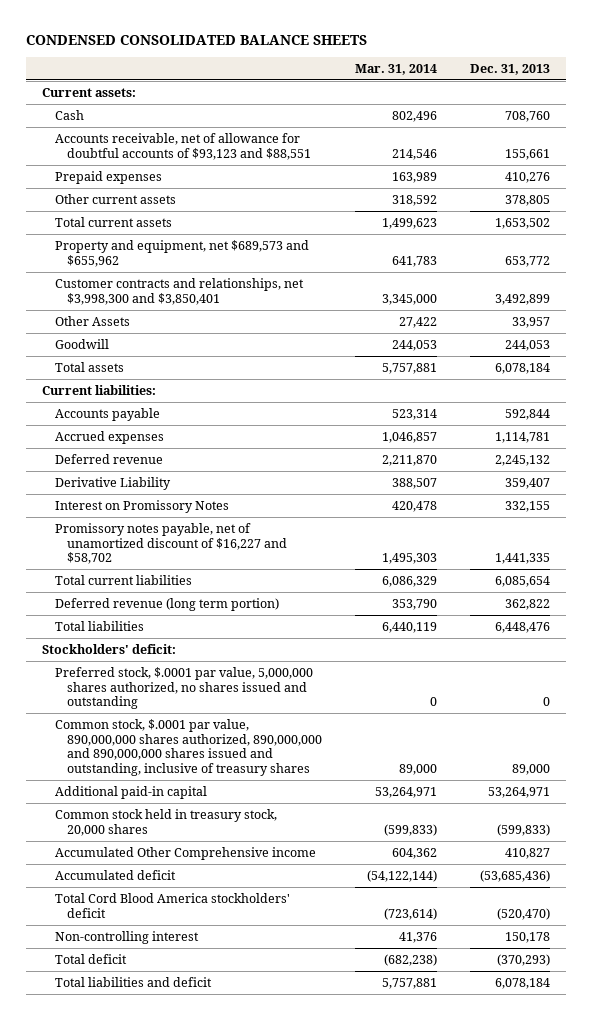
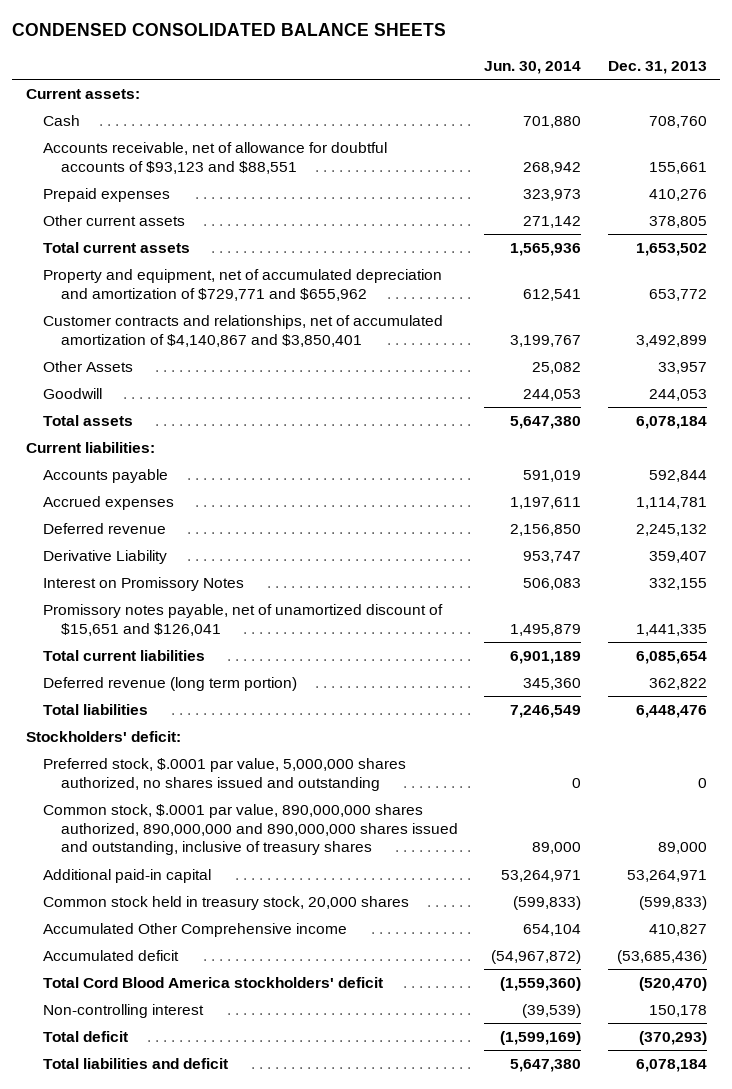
- | Mar. 31, 2014 | Dec. 31, 2013
+ | Jun. 30, 2014 | Dec. 31, 2013
- Property and equipment, net $689,573 and $655,962 | 641,783 | 653,772
- Customer contracts and relationships, net $3,998,300 and $3,850,401 | 3,345,000 | 3,492,899
+ Property and equipment, net of accumulated depreciation and amortization of $729,771 and $655,962 | 612,541 | 653,772
+ Customer contracts and relationships, net of accumulated amortization of $4,140,867 and $3,850,401 | 3,199,767 | 3,492,899
- Promissory notes payable, net of unamortized discount of $16,227 and $58,702 | 1,495,303 | 1,441,335
+ Promissory notes payable, net of unamortized discount of $15,651 and $126,041 | 1,495,879 | 1,441,335

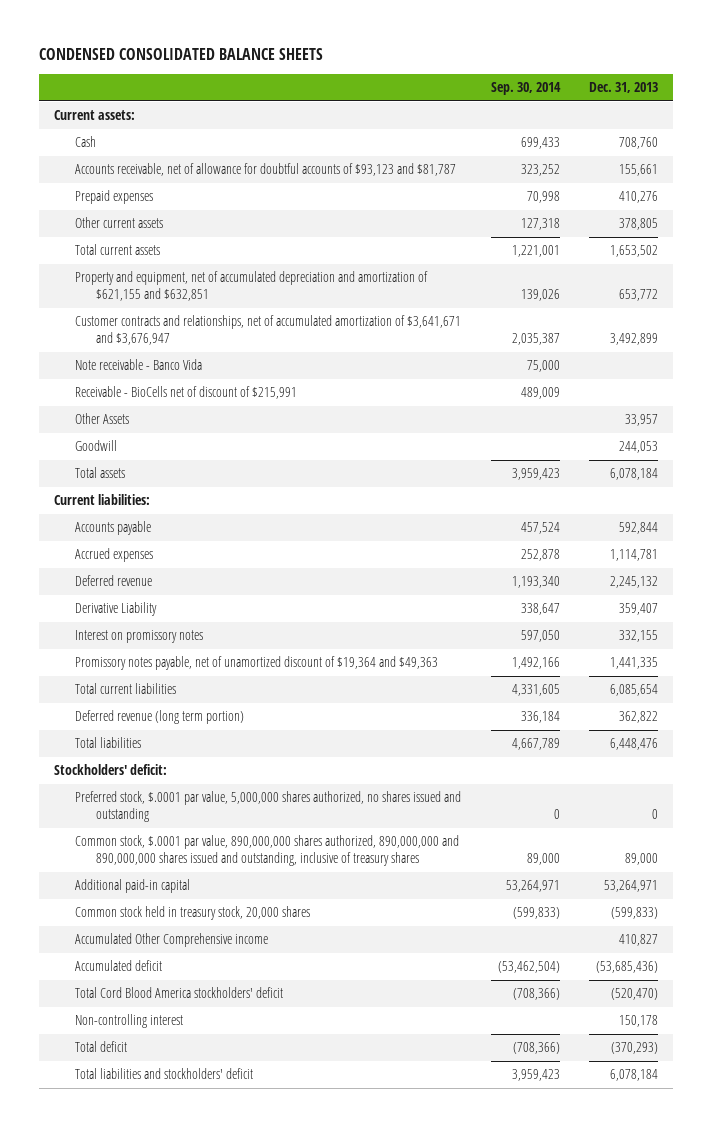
- | Jun. 30, 2014 | Dec. 31, 2013
+ | Sep. 30, 2014 | Dec. 31, 2013
- Accounts receivable, net of allowance for doubtful accounts of $93,123 and $88,551 | 268,942 | 155,661
+ Accounts receivable, net of allowance for doubtful accounts of $93,123 and $81,787 | 323,252 | 155,661
- Property and equipment, net of accumulated depreciation and amortization of $729,771 and $655,962 | 612,541 | 653,772
- Customer contracts and relationships, net of accumulated amortization of $4,140,867 and $3,850,401 | 3,199,767 | 3,492,899
+ Property and equipment, net of accumulated depreciation and amortization of $621,155 and $632,851 | 139,026 | 653,772
+ Customer contracts and relationships, net of accumulated amortization of $3,641,671 and $3,676,947 | 2,035,387 | 3,492,899
+ Note receivable - Banco Vida | 75,000 |
+ Receivable - BioCells net of discount of $215,991 | 489,009 |
- Interest on Promissory Notes | 506,083 | 332,155
- Promissory notes payable, net of unamortized discount of $15,651 and $126,041 | 1,495,879 | 1,441,335
+ Interest on promissory notes | 597,050 | 332,155
+ Promissory notes payable, net of unamortized discount of $19,364 and $49,363 | 1,492,166 | 1,441,335
- Total liabilities and deficit | 5,647,380 | 6,078,184
+ Total liabilities and stockholders' deficit | 3,959,423 | 6,078,184

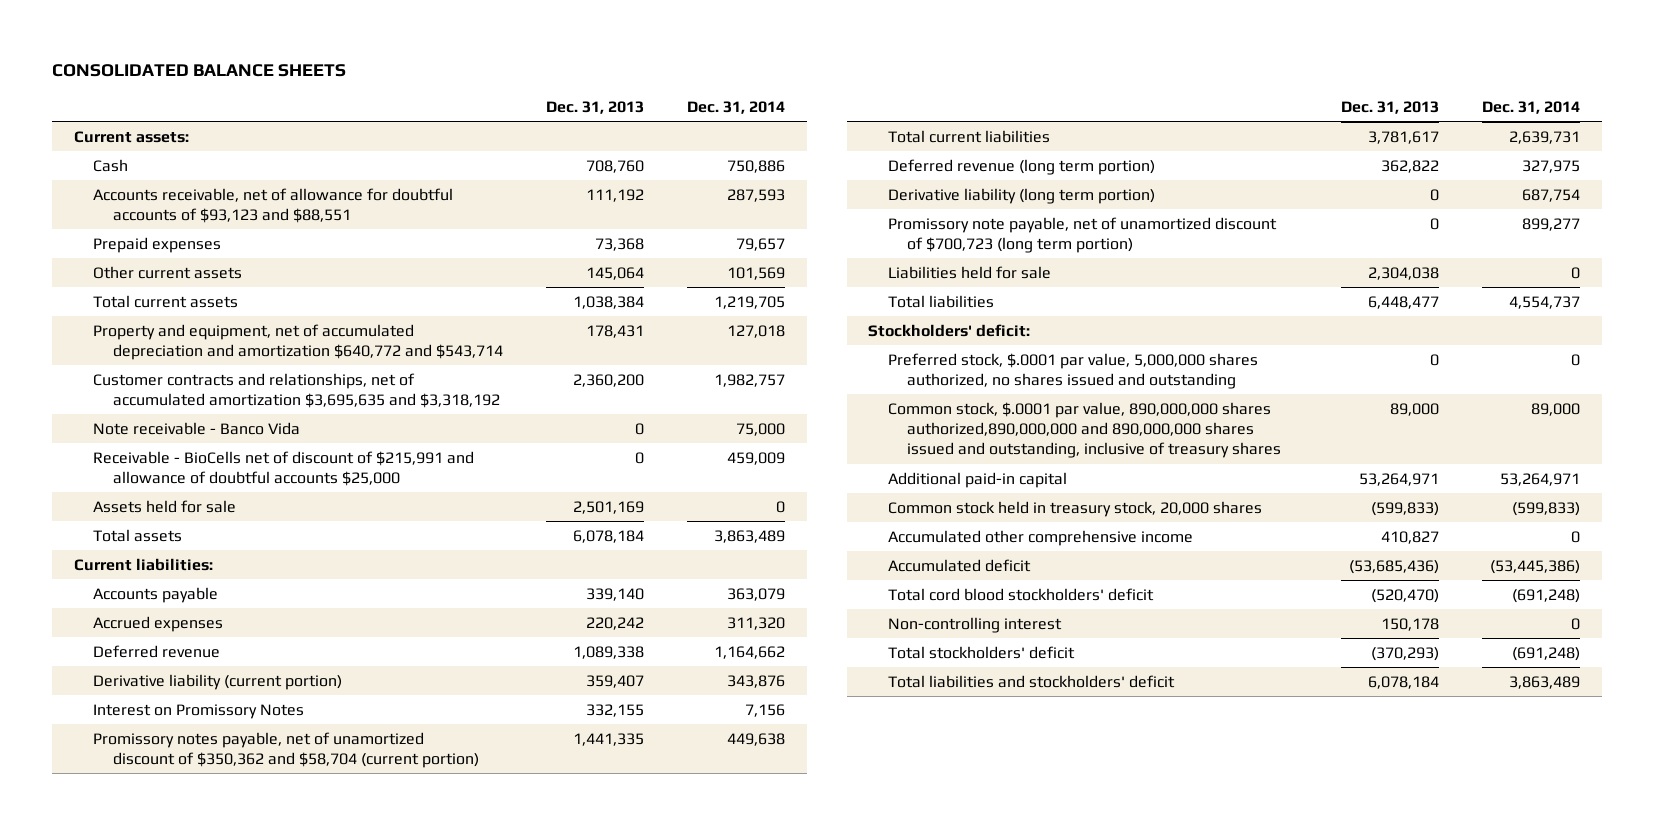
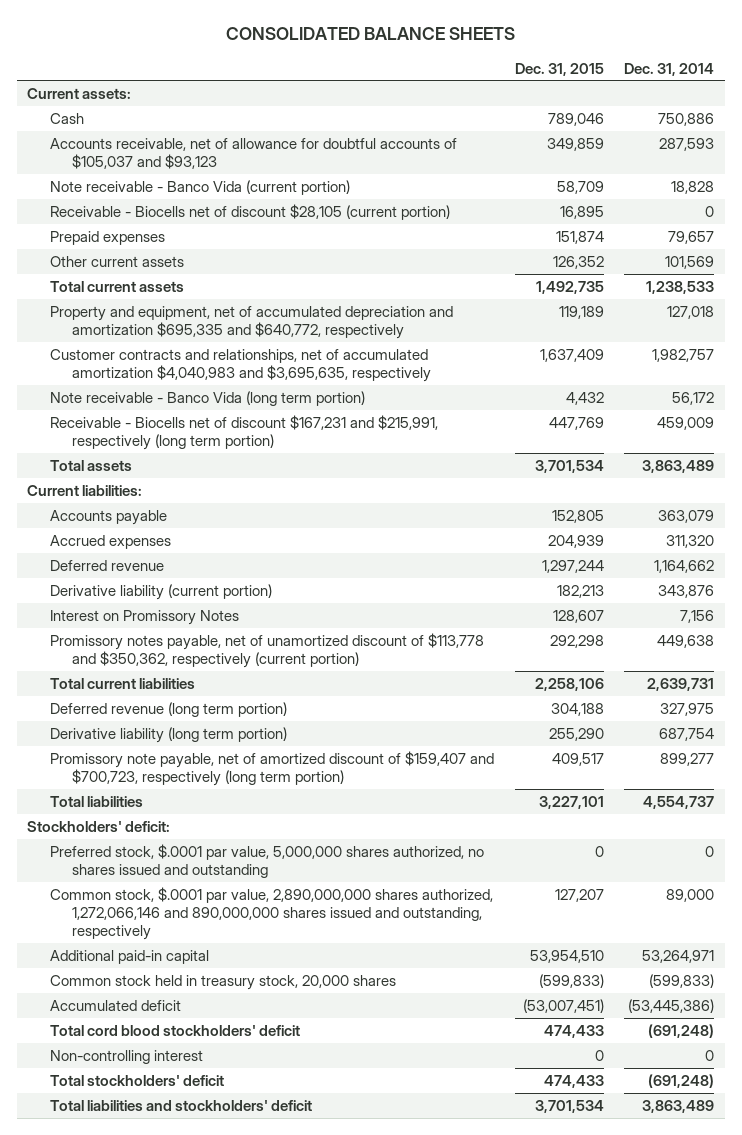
- | Dec. 31, 2013 | Dec. 31, 2014
+ | Dec. 31, 2015 | Dec. 31, 2014
- Accounts receivable, net of allowance for doubtful accounts of $93,123 and $88,551 | 111,192 | 287,593
+ Accounts receivable, net of allowance for doubtful accounts of $105,037 and $93,123 | 349,859 | 287,593
+ Note receivable - Banco Vida (current portion) | 58,709 | 18,828
+ Receivable - Biocells net of discount $28,105 (current portion) | 16,895 | 0
- Total current assets | 1,038,384 | 1,219,705
- Property and equipment, net of accumulated depreciation and amortization $640,772 and $543,714 | 178,431 | 127,018
- Customer contracts and relationships, net of accumulated amortization $3,695,635 and $3,318,192 | 2,360,200 | 1,982,757
- Note receivable - Banco Vida | 0 | 75,000
- Receivable - BioCells net of discount of $215,991 and allowance of doubtful accounts $25,000 | 0 | 459,009
- Assets held for sale | 2,501,169 | 0
+ Total current assets | 1,492,735 | 1,238,533
+ Property and equipment, net of accumulated depreciation and amortization $695,335 and $640,772, respectively | 119,189 | 127,018
+ Customer contracts and relationships, net of accumulated amortization $4,040,983 and $3,695,635, respectively | 1,637,409 | 1,982,757
+ Note receivable - Banco Vida (long term portion) | 4,432 | 56,172
+ Receivable - Biocells net of discount $167,231 and $215,991, respectively (long term portion) | 447,769 | 459,009
- Promissory notes payable, net of unamortized discount of $350,362 and $58,704 (current portion) | 1,441,335 | 449,638
+ Promissory notes payable, net of unamortized discount of $113,778 and $350,362, respectively (current portion) | 292,298 | 449,638
- Promissory note payable, net of unamortized discount of $700,723 (long term portion) | 0 | 899,277
- Liabilities held for sale | 2,304,038 | 0
+ Promissory note payable, net of amortized discount of $159,407 and $700,723, respectively (long term portion) | 409,517 | 899,277
- Common stock, $.0001 par value, 890,000,000 shares authorized,890,000,000 and 890,000,000 shares issued and outstanding, inclusive of treasury shares | 89,000 | 89,000
+ Common stock, $.0001 par value, 2,890,000,000 shares authorized, 1,272,066,146 and 890,000,000 shares issued and outstanding, respectively | 127,207 | 89,000
- Accumulated other comprehensive income | 410,827 | 0

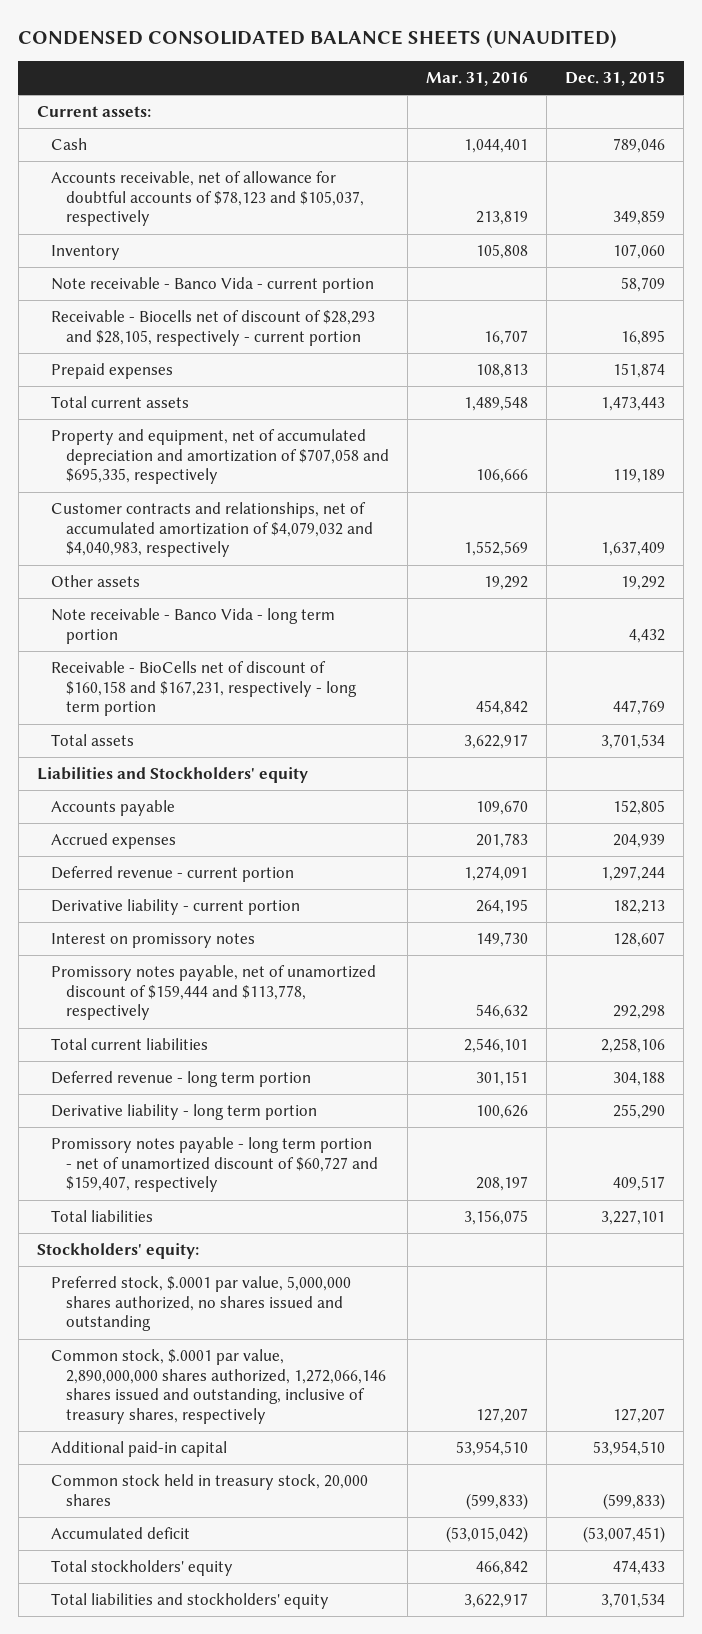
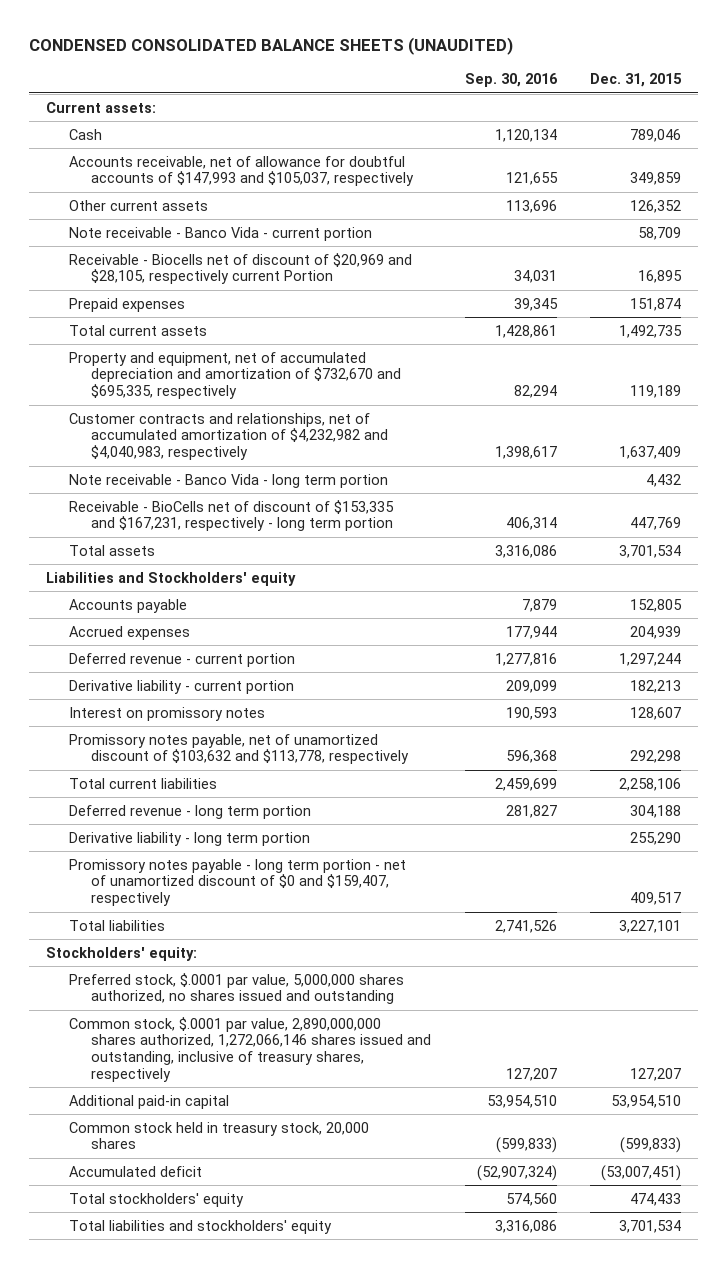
- | Mar. 31, 2016 | Dec. 31, 2015
+ | Sep. 30, 2016 | Dec. 31, 2015
- Accounts receivable, net of allowance for doubtful accounts of $78,123 and $105,037, respectively | 213,819 | 349,859
- Inventory | 105,808 | 107,060
+ Accounts receivable, net of allowance for doubtful accounts of $147,993 and $105,037, respectively | 121,655 | 349,859
+ Other current assets | 113,696 | 126,352
- Receivable - Biocells net of discount of $28,293 and $28,105, respectively - current portion | 16,707 | 16,895
+ Receivable - Biocells net of discount of $20,969 and $28,105, respectively current Portion | 34,031 | 16,895
- Total current assets | 1,489,548 | 1,473,443
- Property and equipment, net of accumulated depreciation and amortization of $707,058 and $695,335, respectively | 106,666 | 119,189
- Customer contracts and relationships, net of accumulated amortization of $4,079,032 and $4,040,983, respectively | 1,552,569 | 1,637,409
- Other assets | 19,292 | 19,292
+ Total current assets | 1,428,861 | 1,492,735
+ Property and equipment, net of accumulated depreciation and amortization of $732,670 and $695,335, respectively | 82,294 | 119,189
+ Customer contracts and relationships, net of accumulated amortization of $4,232,982 and $4,040,983, respectively | 1,398,617 | 1,637,409
- Receivable - BioCells net of discount of $160,158 and $167,231, respectively - long term portion | 454,842 | 447,769
+ Receivable - BioCells net of discount of $153,335 and $167,231, respectively - long term portion | 406,314 | 447,769
- Promissory notes payable, net of unamortized discount of $159,444 and $113,778, respectively | 546,632 | 292,298
+ Promissory notes payable, net of unamortized discount of $103,632 and $113,778, respectively | 596,368 | 292,298
- Promissory notes payable - long term portion - net of unamortized discount of $60,727 and $159,407, respectively | 208,197 | 409,517
+ Promissory notes payable - long term portion - net of unamortized discount of $0 and $159,407, respectively | | 409,517

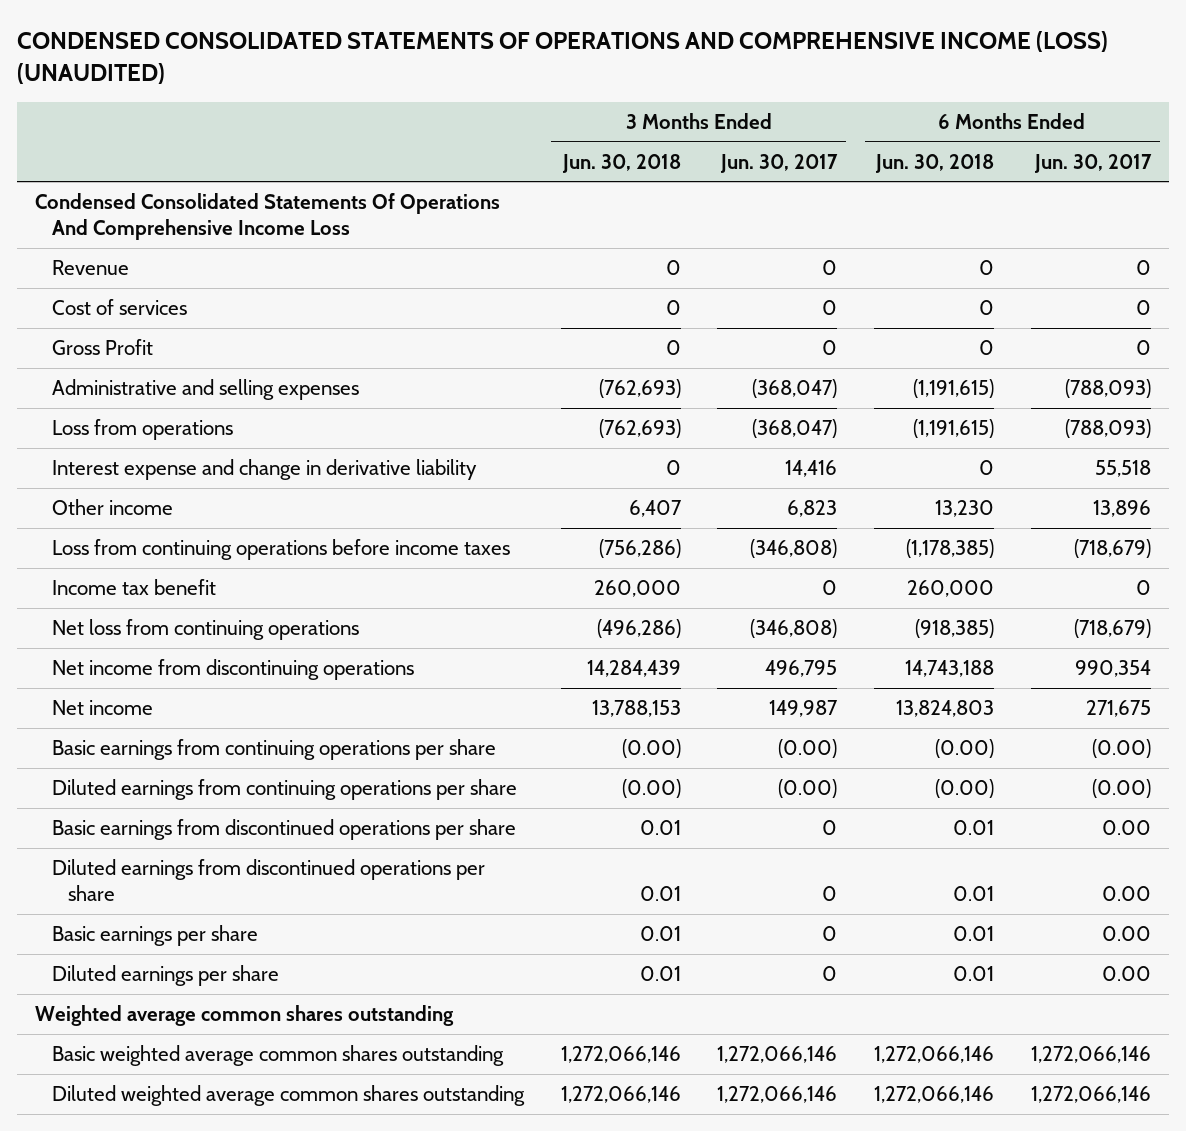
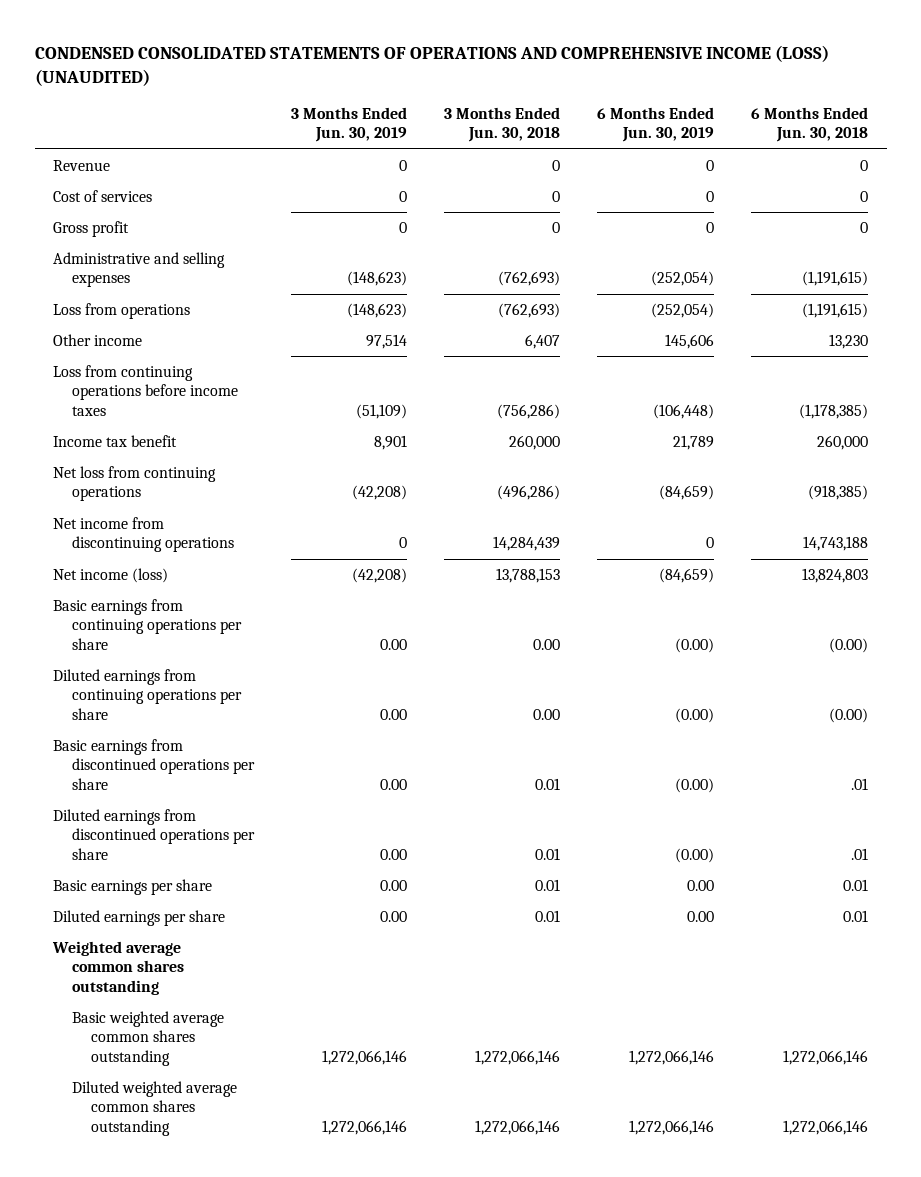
- | 3 Months Ended Jun. 30, 2018 | 3 Months Ended Jun. 30, 2017 | 6 Months Ended Jun. 30, 2018 | 6 Months Ended Jun. 30, 2017
+ | 3 Months Ended Jun. 30, 2019 | 3 Months Ended Jun. 30, 2018 | 6 Months Ended Jun. 30, 2019 | 6 Months Ended Jun. 30, 2018
- Condensed Consolidated Statements Of Operations And Comprehensive Income Loss
- Gross Profit | 0 | 0 | 0 | 0
+ Gross profit | 0 | 0 | 0 | 0
- Interest expense and change in derivative liability | 0 | 14,416 | 0 | 55,518
- Net income | 13,788,153 | 149,987 | 13,824,803 | 271,675
- Basic earnings from continuing operations per share | (0.00) | (0.00) | (0.00) | (0.00)
- Diluted earnings from continuing operations per share | (0.00) | (0.00) | (0.00) | (0.00)
- Basic earnings from discontinued operations per share | 0.01 | 0 | 0.01 | 0.00
- Diluted earnings from discontinued operations per share | 0.01 | 0 | 0.01 | 0.00
+ Net income (loss) | (42,208) | 13,788,153 | (84,659) | 13,824,803
+ Basic earnings from continuing operations per share | 0.00 | 0.00 | (0.00) | (0.00)
+ Diluted earnings from continuing operations per share | 0.00 | 0.00 | (0.00) | (0.00)
+ Basic earnings from discontinued operations per share | 0.00 | 0.01 | (0.00) | .01
+ Diluted earnings from discontinued operations per share | 0.00 | 0.01 | (0.00) | .01

